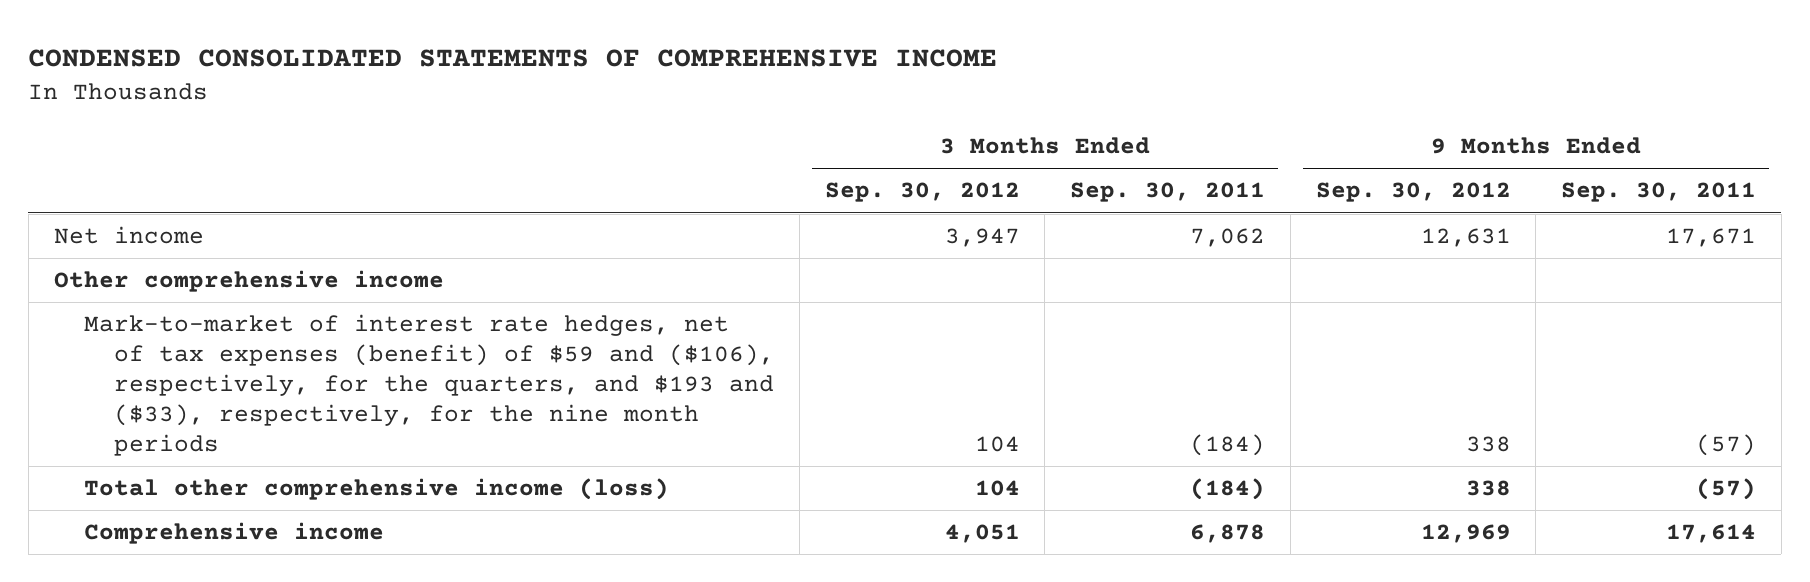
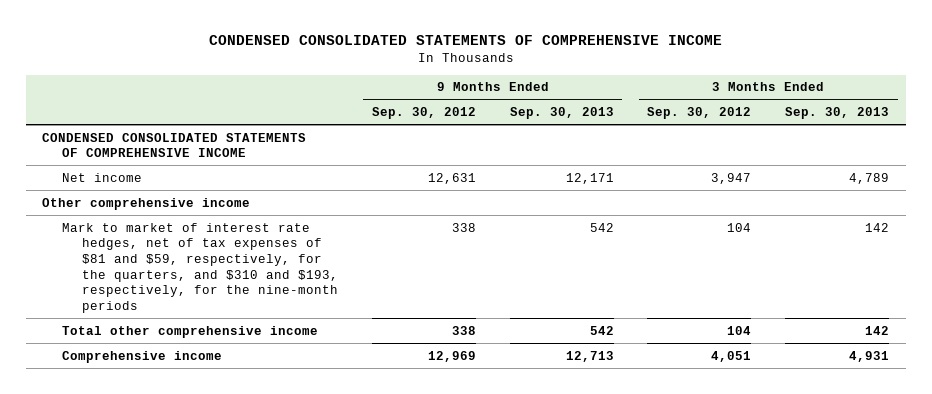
- | 3 Months Ended Sep. 30, 2012 | 3 Months Ended Sep. 30, 2011 | 9 Months Ended Sep. 30, 2012 | 9 Months Ended Sep. 30, 2011
+ | 9 Months Ended Sep. 30, 2012 | 9 Months Ended Sep. 30, 2013 | 3 Months Ended Sep. 30, 2012 | 3 Months Ended Sep. 30, 2013
+ CONDENSED CONSOLIDATED STATEMENTS OF COMPREHENSIVE INCOME
- Mark-to-market of interest rate hedges, net of tax expenses (benefit) of $59 and ($106), respectively, for the quarters, and $193 and ($33), respectively, for the nine month periods | 104 | (184) | 338 | (57)
- Total other comprehensive income (loss) | 104 | (184) | 338 | (57)
+ Mark to market of interest rate hedges, net of tax expenses of $81 and $59, respectively, for the quarters, and $310 and $193, respectively, for the nine-month periods | 338 | 542 | 104 | 142
+ Total other comprehensive income | 338 | 542 | 104 | 142

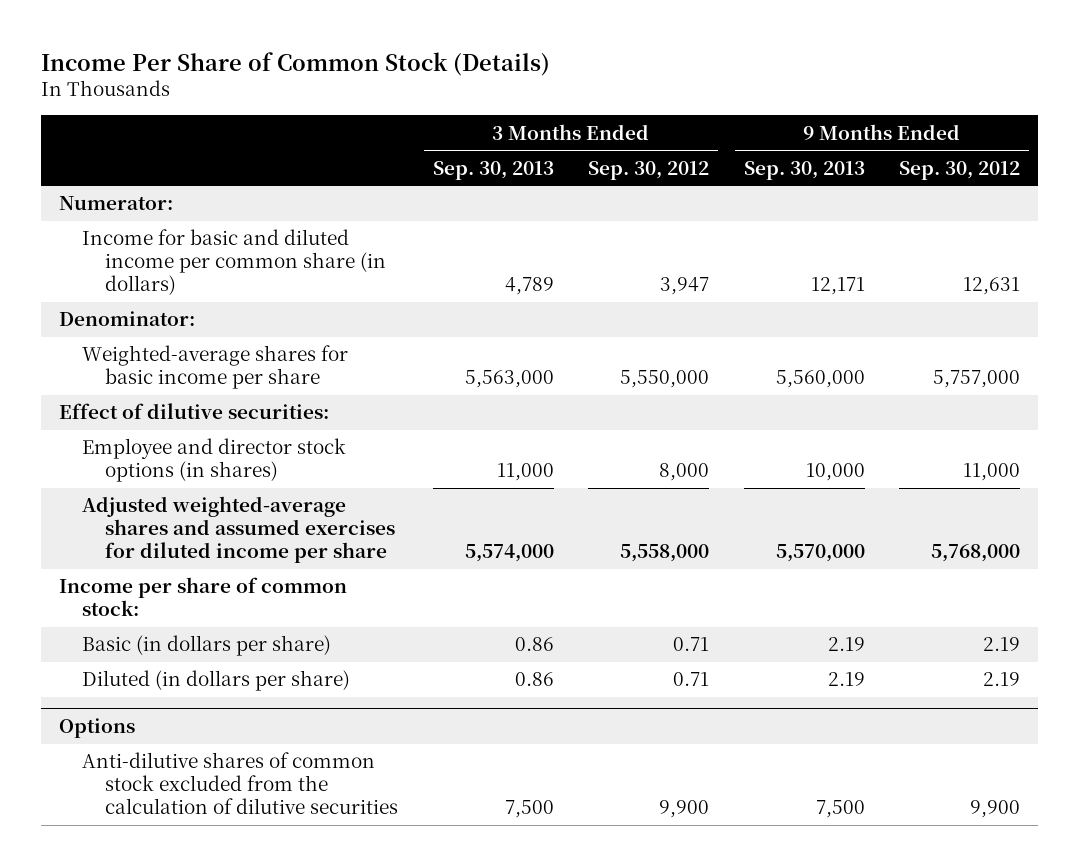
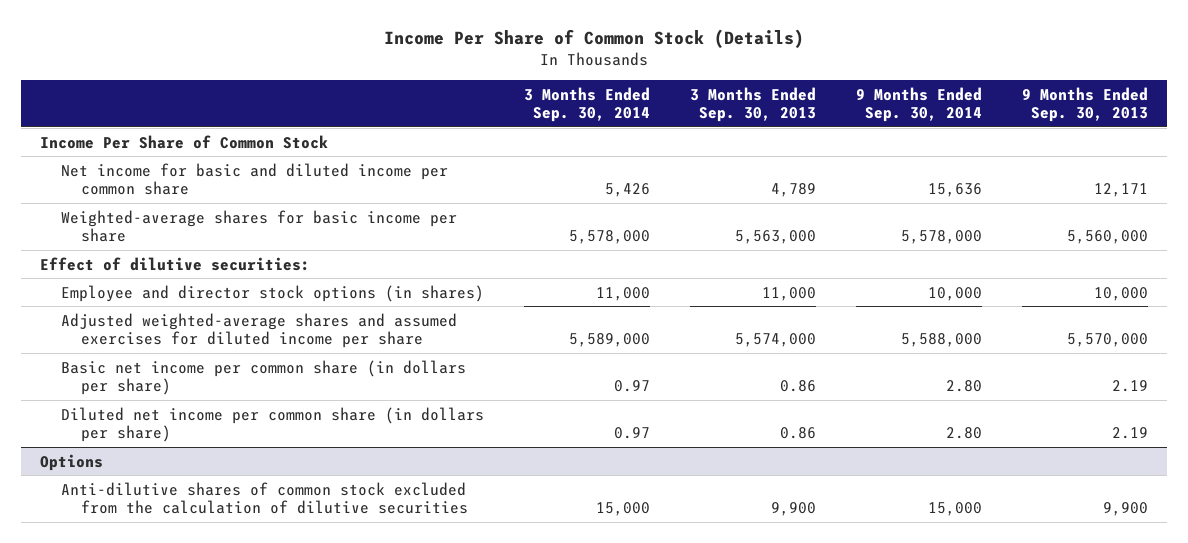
- | 3 Months Ended Sep. 30, 2013 | 3 Months Ended Sep. 30, 2012 | 9 Months Ended Sep. 30, 2013 | 9 Months Ended Sep. 30, 2012
+ | 3 Months Ended Sep. 30, 2014 | 3 Months Ended Sep. 30, 2013 | 9 Months Ended Sep. 30, 2014 | 9 Months Ended Sep. 30, 2013
- Numerator:
- Income for basic and diluted income per common share (in dollars) | 4,789 | 3,947 | 12,171 | 12,631
- Denominator:
+ Income Per Share of Common Stock
+ Net income for basic and diluted income per common share | 5,426 | 4,789 | 15,636 | 12,171
- Income per share of common stock:
- Basic (in dollars per share) | 0.86 | 0.71 | 2.19 | 2.19
- Diluted (in dollars per share) | 0.86 | 0.71 | 2.19 | 2.19
+ Basic net income per common share (in dollars per share) | 0.97 | 0.86 | 2.80 | 2.19
+ Diluted net income per common share (in dollars per share) | 0.97 | 0.86 | 2.80 | 2.19
@ Options
- Anti-dilutive shares of common stock excluded from the calculation of dilutive securities | 7,500 | 9,900 | 7,500 | 9,900
+ Anti-dilutive shares of common stock excluded from the calculation of dilutive securities | 15,000 | 9,900 | 15,000 | 9,900

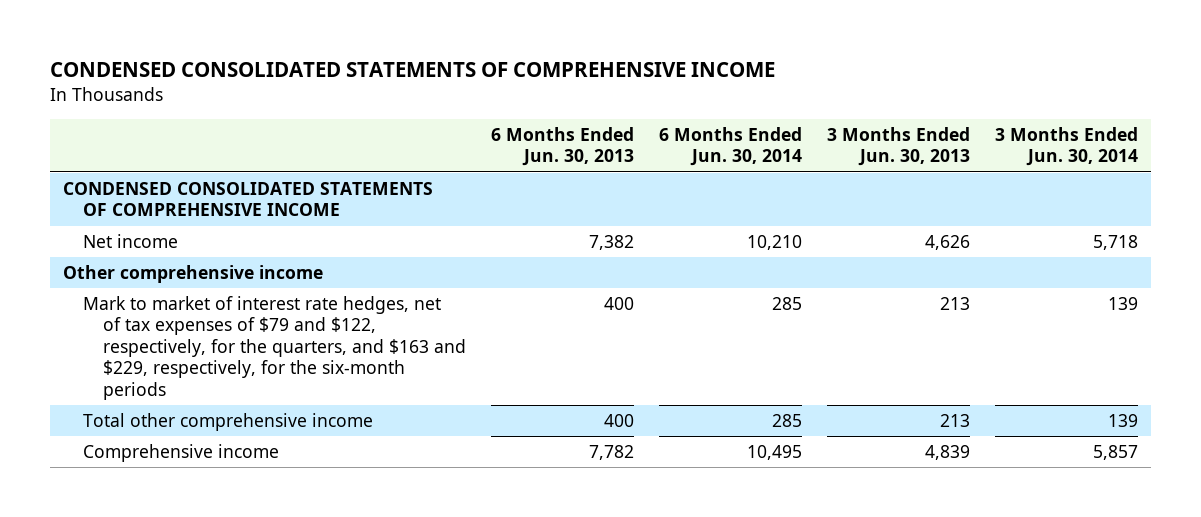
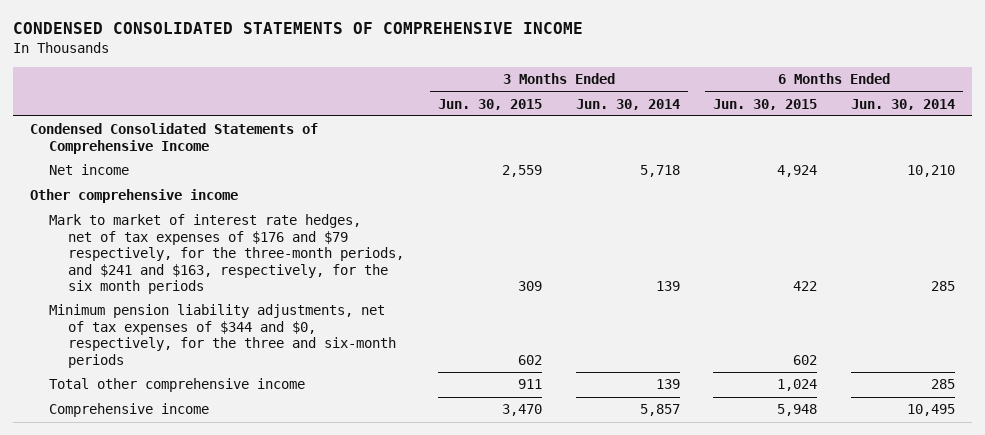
- | 6 Months Ended Jun. 30, 2013 | 6 Months Ended Jun. 30, 2014 | 3 Months Ended Jun. 30, 2013 | 3 Months Ended Jun. 30, 2014
+ | 3 Months Ended Jun. 30, 2015 | 3 Months Ended Jun. 30, 2014 | 6 Months Ended Jun. 30, 2015 | 6 Months Ended Jun. 30, 2014
- CONDENSED CONSOLIDATED STATEMENTS OF COMPREHENSIVE INCOME
+ Condensed Consolidated Statements of Comprehensive Income
- Mark to market of interest rate hedges, net of tax expenses of $79 and $122, respectively, for the quarters, and $163 and $229, respectively, for the six-month periods | 400 | 285 | 213 | 139
+ Mark to market of interest rate hedges, net of tax expenses of $176 and $79 respectively, for the three-month periods, and $241 and $163, respectively, for the six month periods | 309 | 139 | 422 | 285
+ Minimum pension liability adjustments, net of tax expenses of $344 and $0, respectively, for the three and six-month periods | 602 | | 602 |

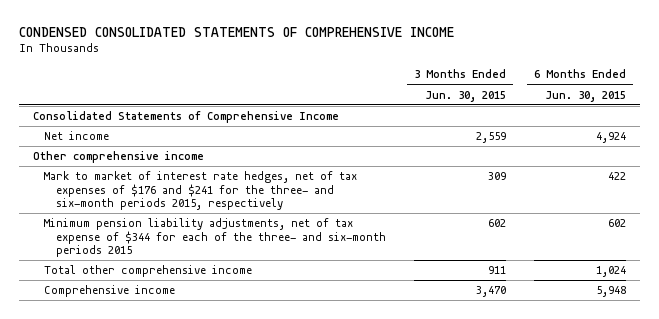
- | 3 Months Ended Jun. 30, 2015 | 3 Months Ended Jun. 30, 2014 | 6 Months Ended Jun. 30, 2015 | 6 Months Ended Jun. 30, 2014
+ | 3 Months Ended Jun. 30, 2015 | 6 Months Ended Jun. 30, 2015
- Condensed Consolidated Statements of Comprehensive Income
+ Consolidated Statements of Comprehensive Income
- Mark to market of interest rate hedges, net of tax expenses of $176 and $79 respectively, for the three-month periods, and $241 and $163, respectively, for the six month periods | 309 | 139 | 422 | 285
- Minimum pension liability adjustments, net of tax expenses of $344 and $0, respectively, for the three and six-month periods | 602 | | 602 |
+ Mark to market of interest rate hedges, net of tax expenses of $176 and $241 for the three- and six-month periods 2015, respectively | 309 | 422
+ Minimum pension liability adjustments, net of tax expense of $344 for each of the three- and six-month periods 2015 | 602 | 602

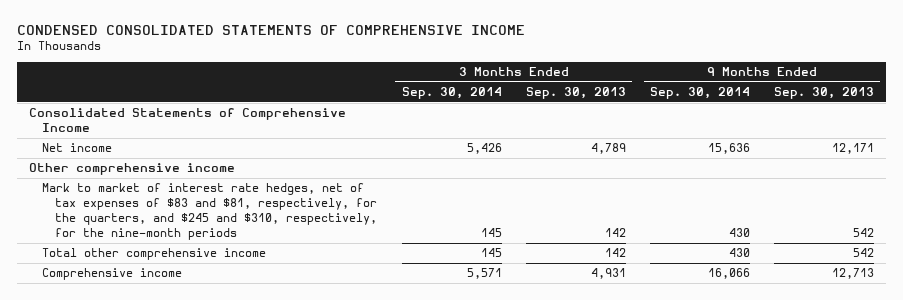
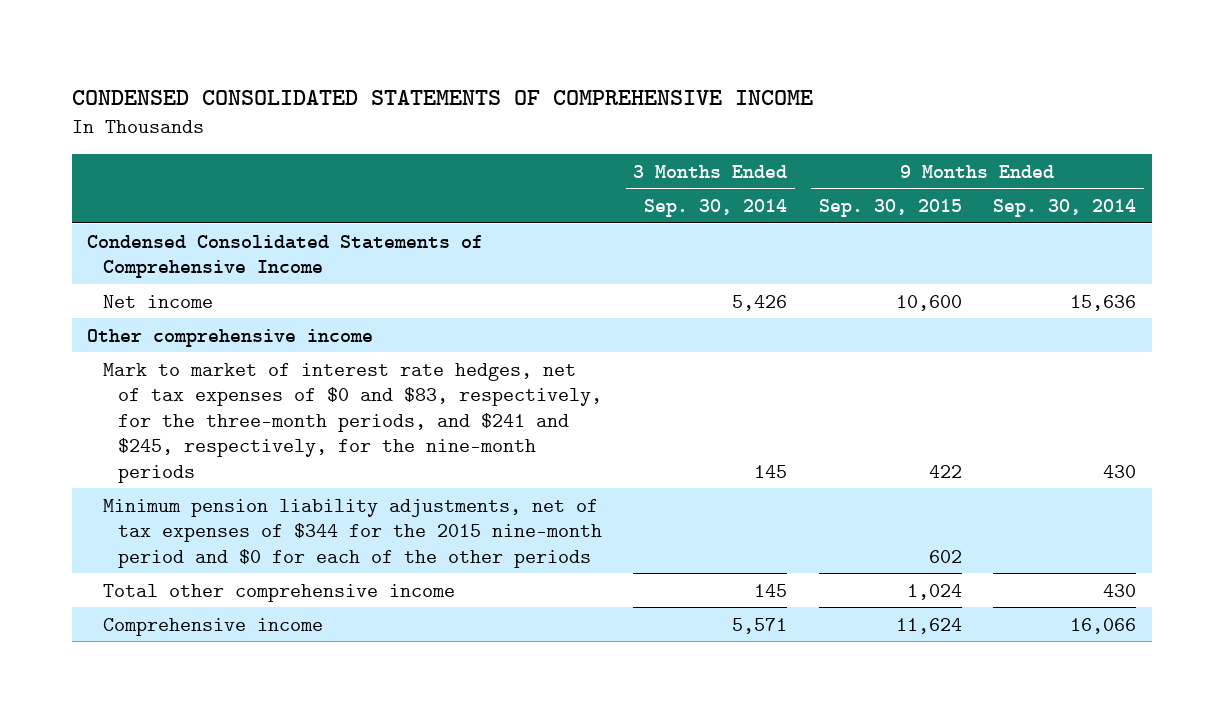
- | 3 Months Ended Sep. 30, 2014 | 3 Months Ended Sep. 30, 2013 | 9 Months Ended Sep. 30, 2014 | 9 Months Ended Sep. 30, 2013
+ | 3 Months Ended Sep. 30, 2014 | 9 Months Ended Sep. 30, 2015 | 9 Months Ended Sep. 30, 2014
- Consolidated Statements of Comprehensive Income
+ Condensed Consolidated Statements of Comprehensive Income
- Mark to market of interest rate hedges, net of tax expenses of $83 and $81, respectively, for the quarters, and $245 and $310, respectively, for the nine-month periods | 145 | 142 | 430 | 542
+ Mark to market of interest rate hedges, net of tax expenses of $0 and $83, respectively, for the three-month periods, and $241 and $245, respectively, for the nine-month periods | 145 | 422 | 430
+ Minimum pension liability adjustments, net of tax expenses of $344 for the 2015 nine-month period and $0 for each of the other periods | | 602 |

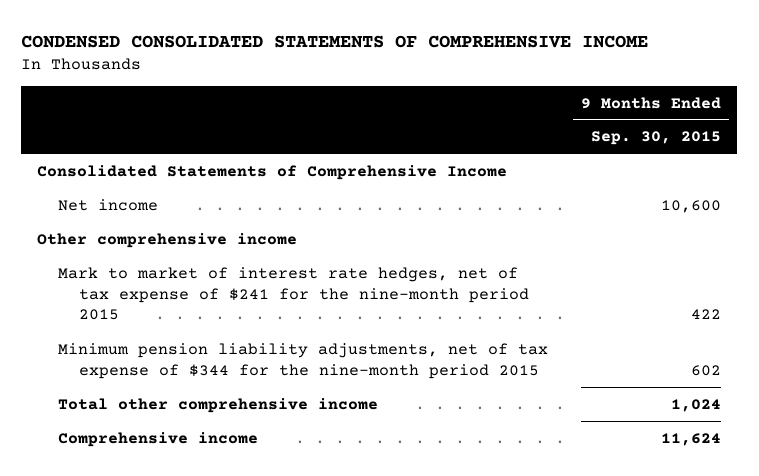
- | 3 Months Ended Sep. 30, 2014 | 9 Months Ended Sep. 30, 2015 | 9 Months Ended Sep. 30, 2014
+ | 9 Months Ended Sep. 30, 2015
- Condensed Consolidated Statements of Comprehensive Income
+ Consolidated Statements of Comprehensive Income
- Mark to market of interest rate hedges, net of tax expenses of $0 and $83, respectively, for the three-month periods, and $241 and $245, respectively, for the nine-month periods | 145 | 422 | 430
- Minimum pension liability adjustments, net of tax expenses of $344 for the 2015 nine-month period and $0 for each of the other periods | | 602 |
+ Mark to market of interest rate hedges, net of tax expense of $241 for the nine-month period 2015 | 422
+ Minimum pension liability adjustments, net of tax expense of $344 for the nine-month period 2015 | 602

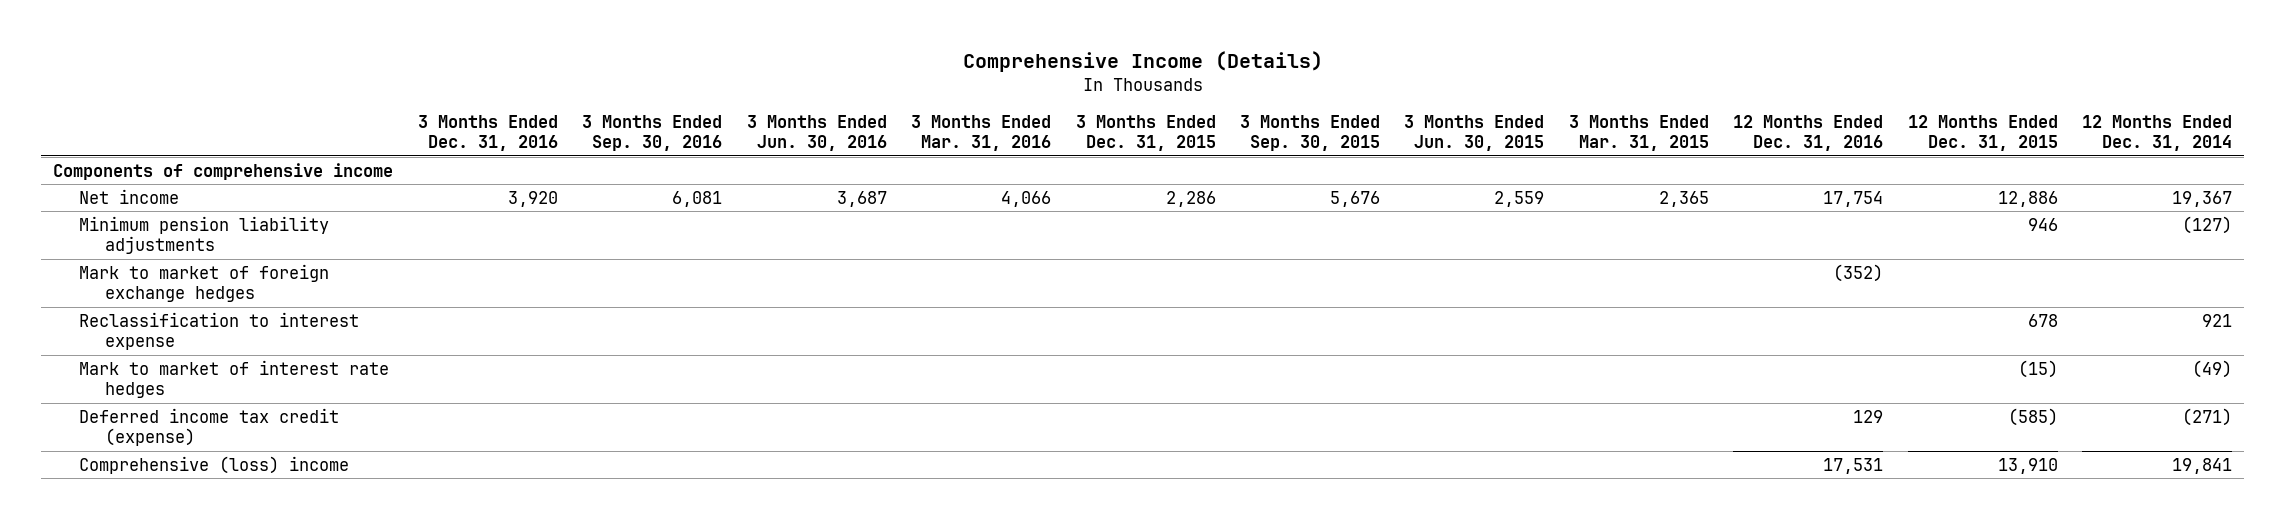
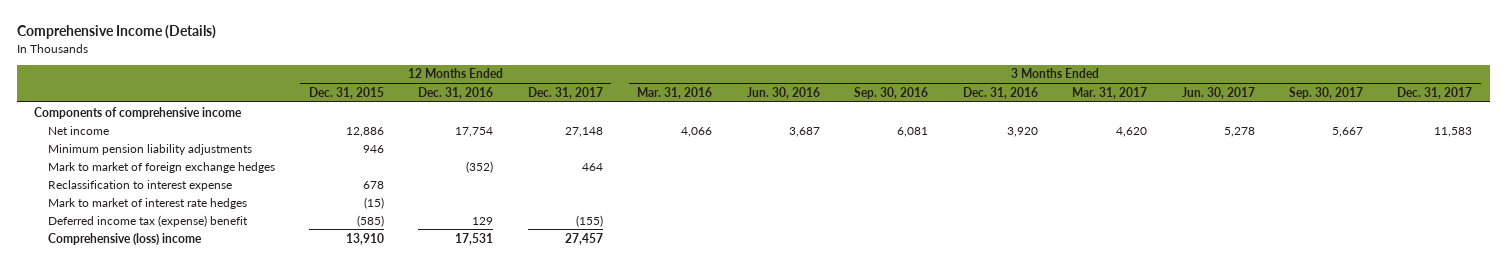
- | 3 Months Ended Dec. 31, 2016 | 3 Months Ended Sep. 30, 2016 | 3 Months Ended Jun. 30, 2016 | 3 Months Ended Mar. 31, 2016 | 3 Months Ended Dec. 31, 2015 | 3 Months Ended Sep. 30, 2015 | 3 Months Ended Jun. 30, 2015 | 3 Months Ended Mar. 31, 2015 | 12 Months Ended Dec. 31, 2016 | 12 Months Ended Dec. 31, 2015 | 12 Months Ended Dec. 31, 2014
+ | 12 Months Ended Dec. 31, 2015 | 12 Months Ended Dec. 31, 2016 | 12 Months Ended Dec. 31, 2017 | 3 Months Ended Mar. 31, 2016 | 3 Months Ended Jun. 30, 2016 | 3 Months Ended Sep. 30, 2016 | 3 Months Ended Dec. 31, 2016 | 3 Months Ended Mar. 31, 2017 | 3 Months Ended Jun. 30, 2017 | 3 Months Ended Sep. 30, 2017 | 3 Months Ended Dec. 31, 2017
- Deferred income tax credit (expense) | | | | | | | | | 129 | (585) | (271)
+ Deferred income tax (expense) benefit | (585) | 129 | (155) | | | | | | | |

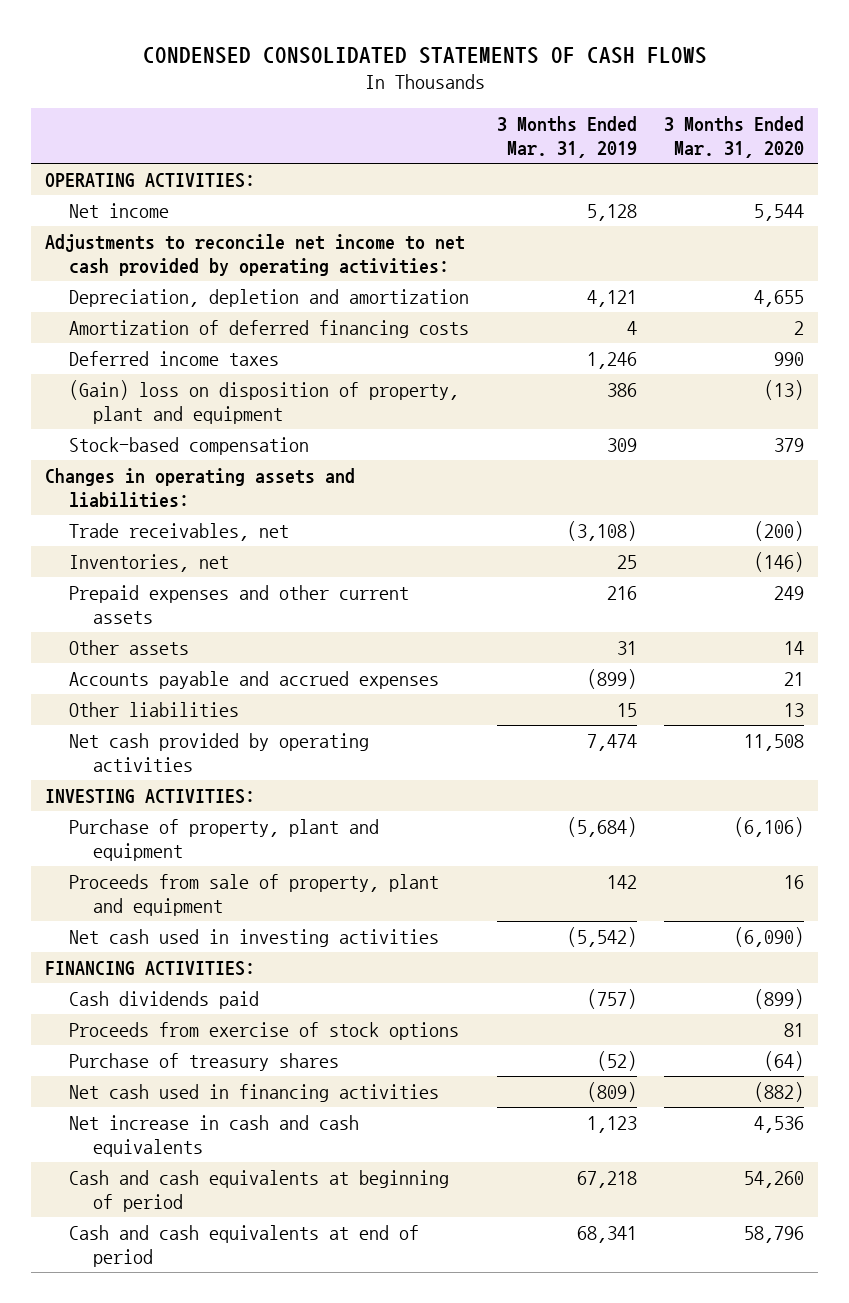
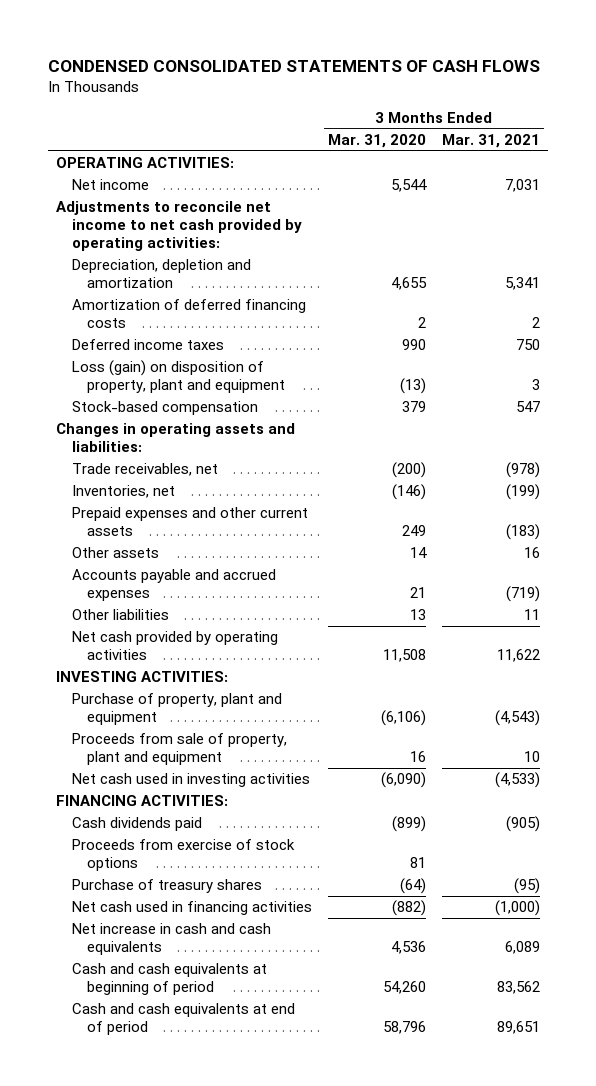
- | 3 Months Ended Mar. 31, 2019 | 3 Months Ended Mar. 31, 2020
+ | 3 Months Ended Mar. 31, 2020 | 3 Months Ended Mar. 31, 2021
- (Gain) loss on disposition of property, plant and equipment | 386 | (13)
+ Loss (gain) on disposition of property, plant and equipment | (13) | 3

